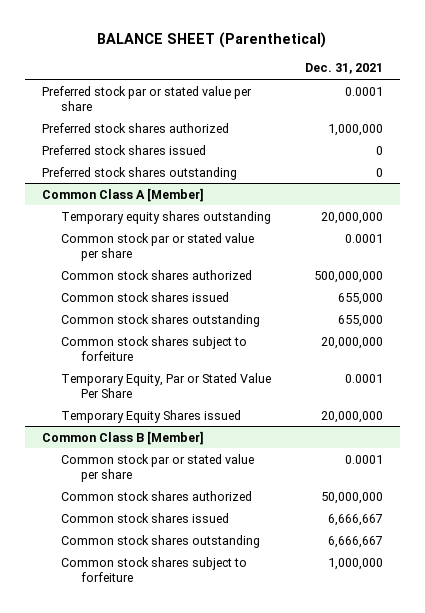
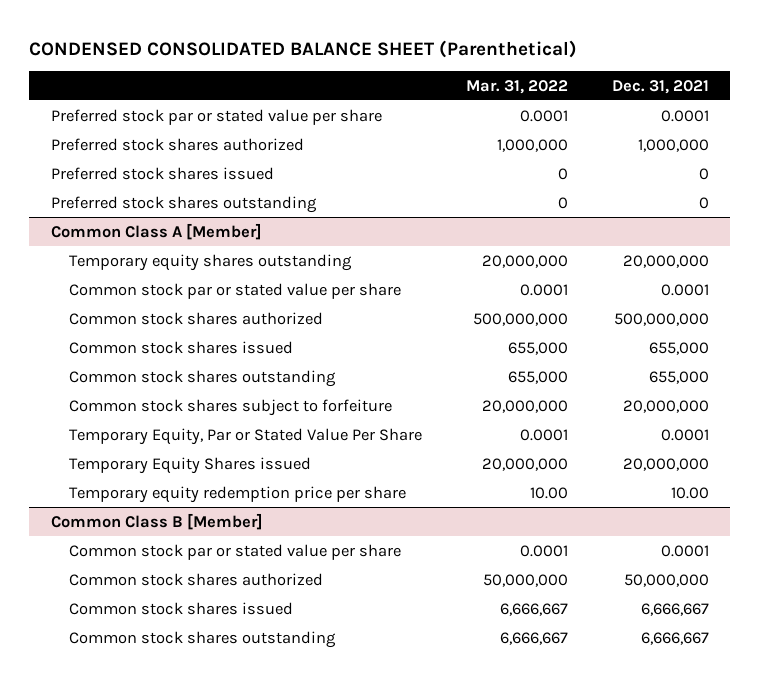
- BALANCE SHEET (Parenthetical)
+ CONDENSED CONSOLIDATED BALANCE SHEET (Parenthetical)
- | Dec. 31, 2021
+ | Mar. 31, 2022 | Dec. 31, 2021
@ Common Class A [Member]
+ Temporary equity redemption price per share | 10.00 | 10.00
@ Common Class B [Member]
- Common stock shares subject to forfeiture | 1,000,000

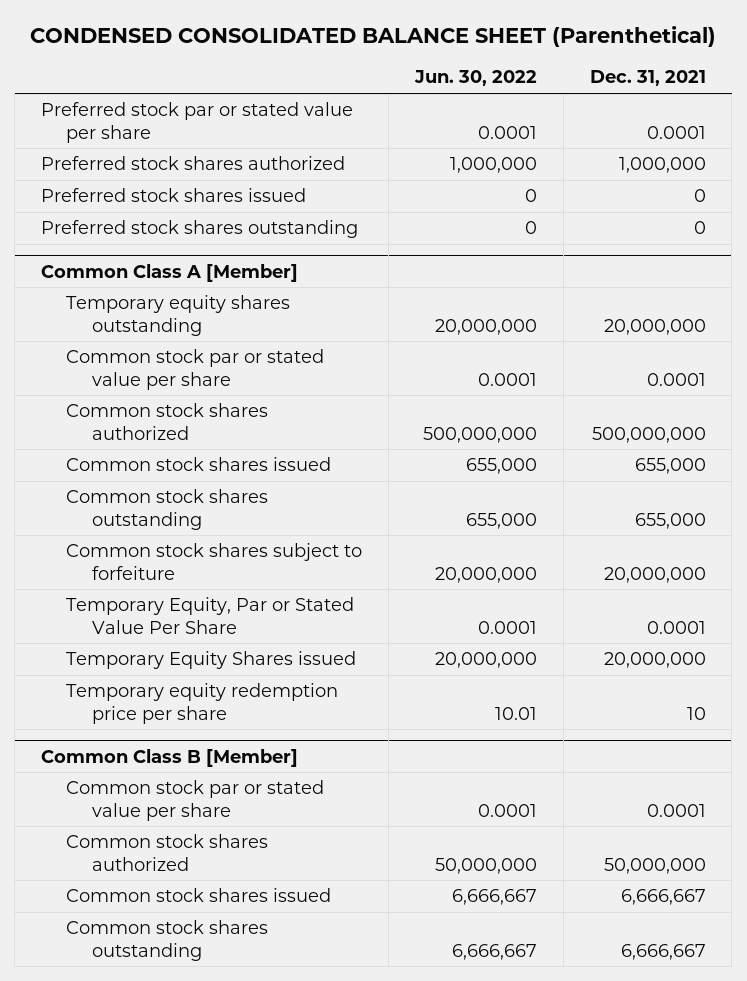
- | Mar. 31, 2022 | Dec. 31, 2021
+ | Jun. 30, 2022 | Dec. 31, 2021
@ Common Class A [Member]
- Temporary equity redemption price per share | 10.00 | 10.00
+ Temporary equity redemption price per share | 10.01 | 10

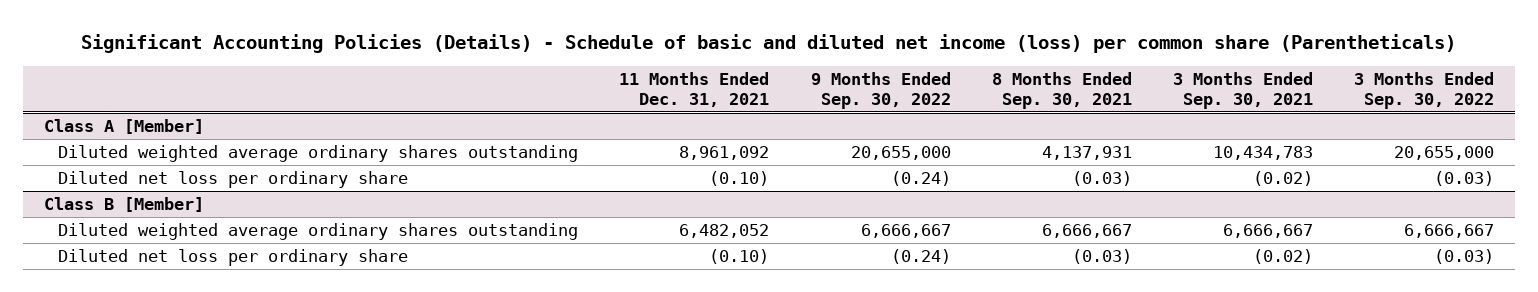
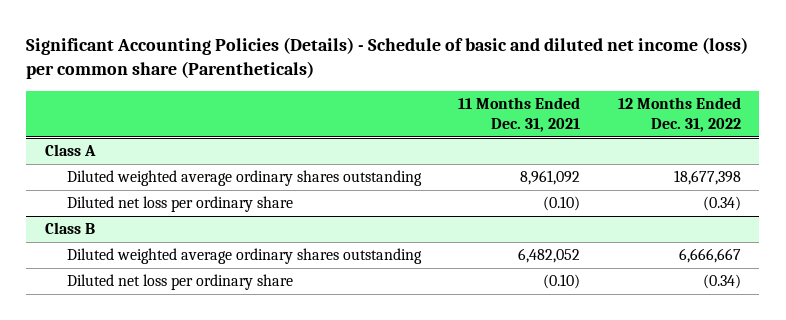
- | 11 Months Ended Dec. 31, 2021 | 9 Months Ended Sep. 30, 2022 | 8 Months Ended Sep. 30, 2021 | 3 Months Ended Sep. 30, 2021 | 3 Months Ended Sep. 30, 2022
+ | 11 Months Ended Dec. 31, 2021 | 12 Months Ended Dec. 31, 2022
- Class A [Member]
+ Class A
- Class B [Member]
+ Class B

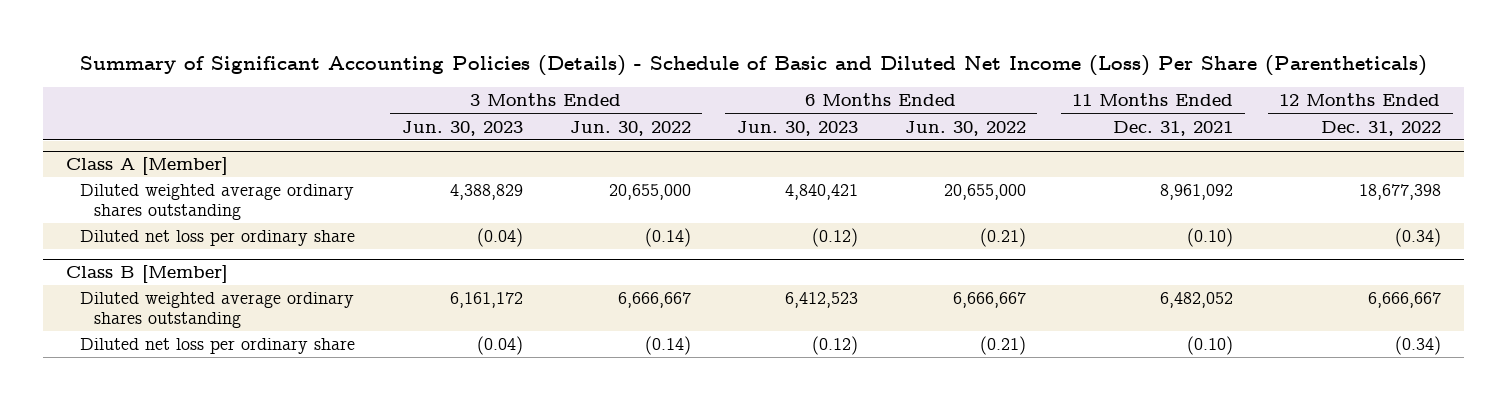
- Significant Accounting Policies (Details) - Schedule of basic and diluted net income (loss) per common share (Parentheticals)
+ Summary of Significant Accounting Policies (Details) - Schedule of Basic and Diluted Net Income (Loss) Per Share (Parentheticals)
- | 11 Months Ended Dec. 31, 2021 | 12 Months Ended Dec. 31, 2022
+ | 3 Months Ended Jun. 30, 2023 | 3 Months Ended Jun. 30, 2022 | 6 Months Ended Jun. 30, 2023 | 6 Months Ended Jun. 30, 2022 | 11 Months Ended Dec. 31, 2021 | 12 Months Ended Dec. 31, 2022
- Class A
+ Class A [Member]
- Class B
+ Class B [Member]

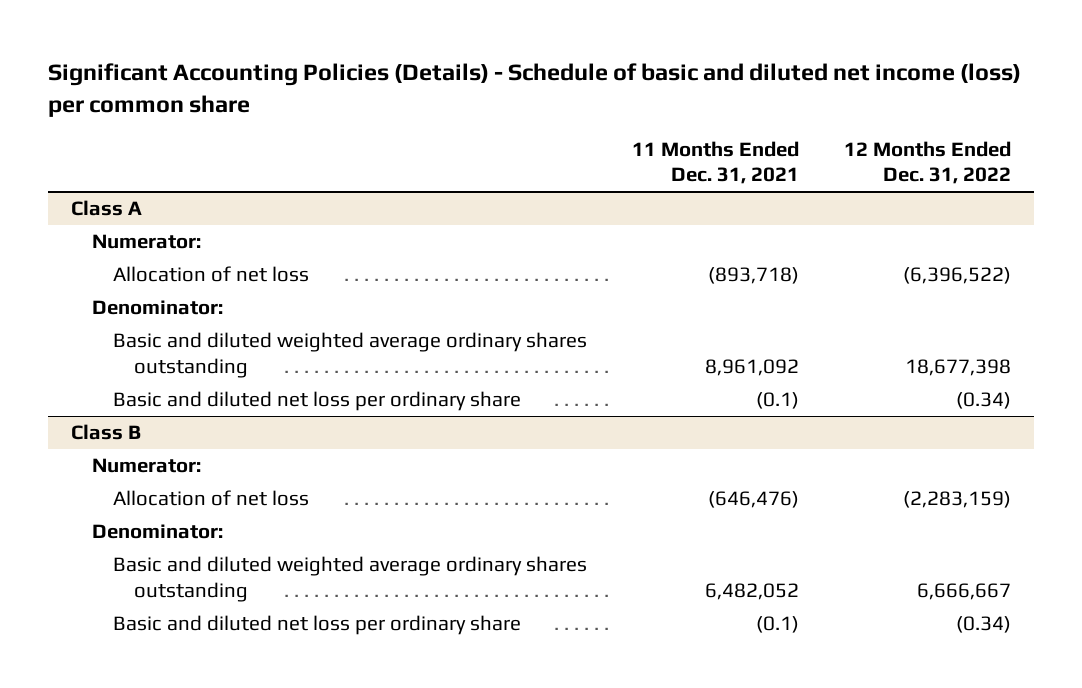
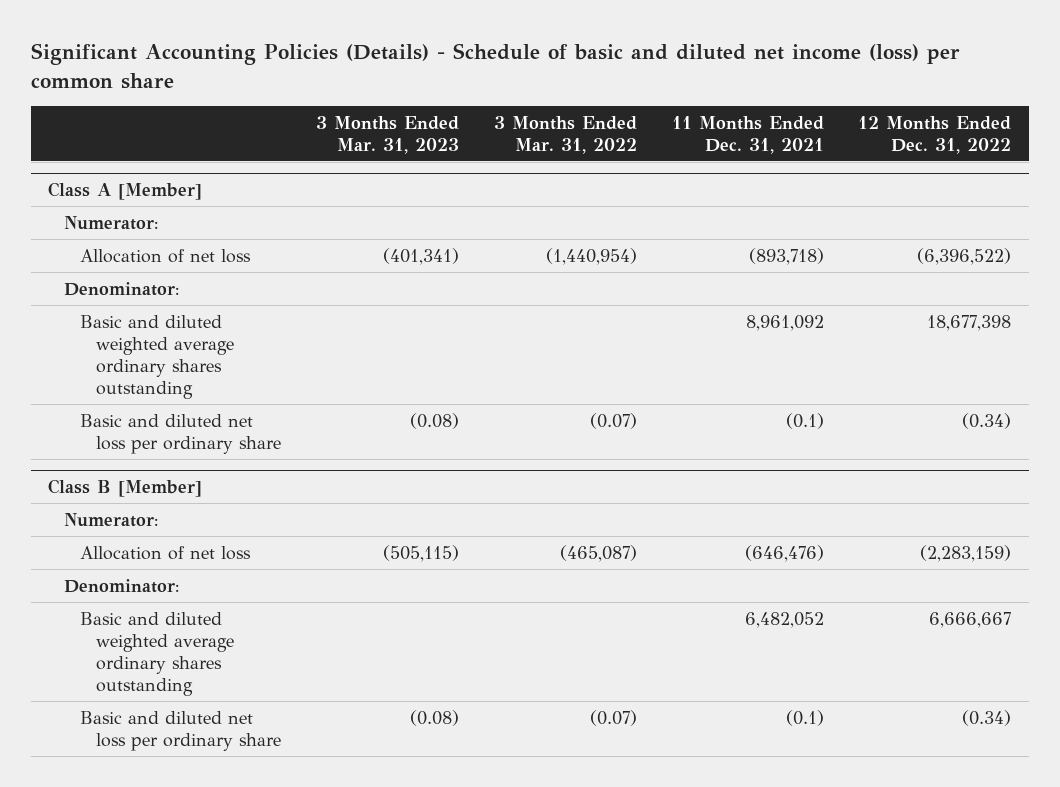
- | 11 Months Ended Dec. 31, 2021 | 12 Months Ended Dec. 31, 2022
+ | 3 Months Ended Mar. 31, 2023 | 3 Months Ended Mar. 31, 2022 | 11 Months Ended Dec. 31, 2021 | 12 Months Ended Dec. 31, 2022
- Class A
+ Class A [Member]
- Class B
+ Class B [Member]

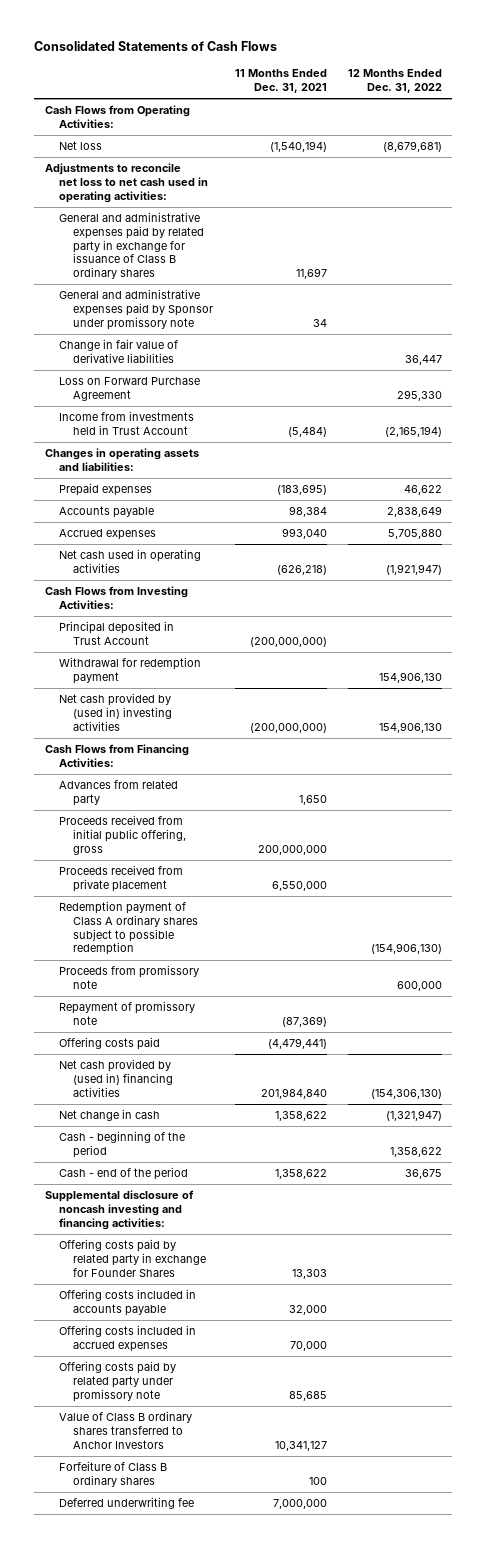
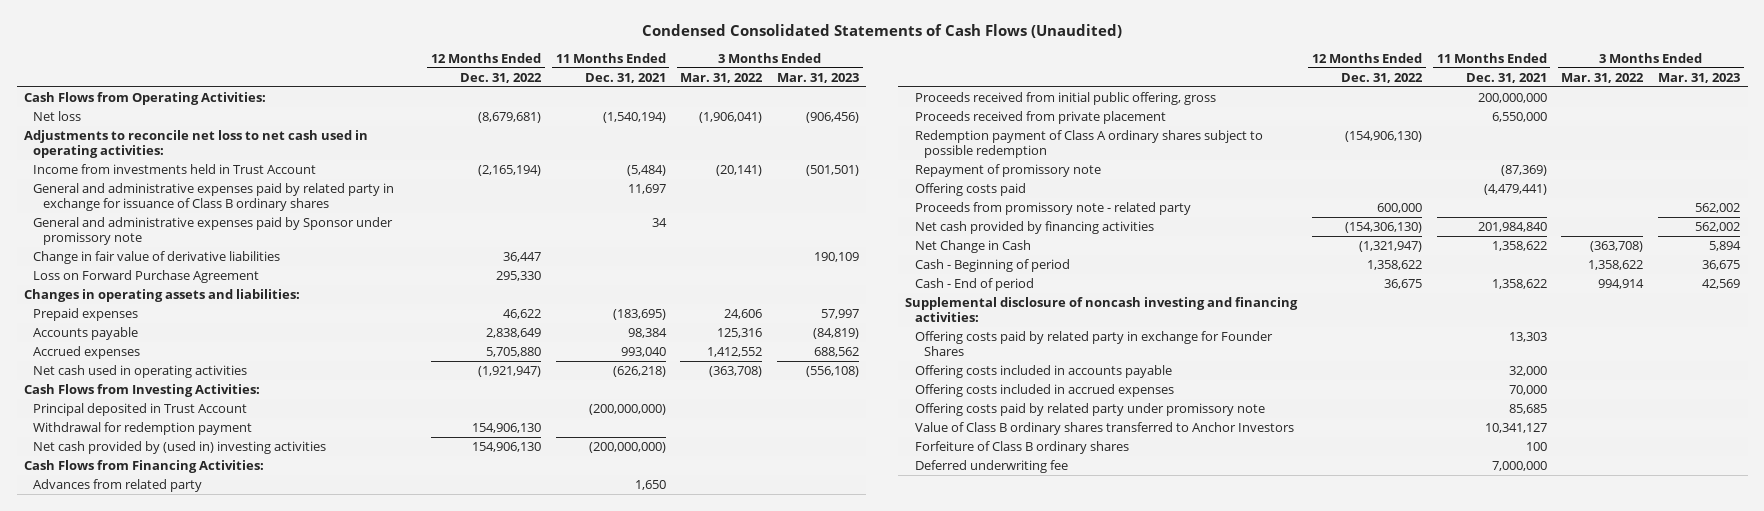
- Consolidated Statements of Cash Flows
+ Condensed Consolidated Statements of Cash Flows (Unaudited)
- | 11 Months Ended Dec. 31, 2021 | 12 Months Ended Dec. 31, 2022
+ | 12 Months Ended Dec. 31, 2022 | 11 Months Ended Dec. 31, 2021 | 3 Months Ended Mar. 31, 2022 | 3 Months Ended Mar. 31, 2023
moved up: Income from investments held in Trust Account | (2,165,194) | (5,484) | (20,141) | (501,501)
- Proceeds from promissory note | | 600,000
- Net cash provided by (used in) financing activities | 201,984,840 | (154,306,130)
- Net change in cash | 1,358,622 | (1,321,947)
- Cash - beginning of the period | | 1,358,622
- Cash - end of the period | 1,358,622 | 36,675
+ Proceeds from promissory note - related party | 600,000 | | | 562,002
+ Net cash provided by financing activities | (154,306,130) | 201,984,840 | | 562,002
+ Net Change in Cash | (1,321,947) | 1,358,622 | (363,708) | 5,894
+ Cash - Beginning of period | 1,358,622 | | 1,358,622 | 36,675
+ Cash - End of period | 36,675 | 1,358,622 | 994,914 | 42,569

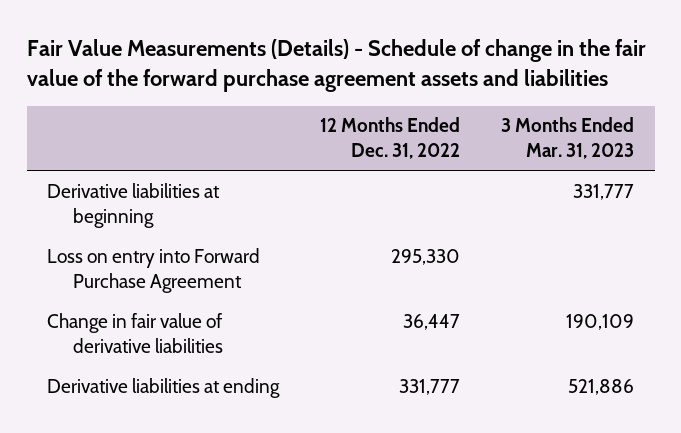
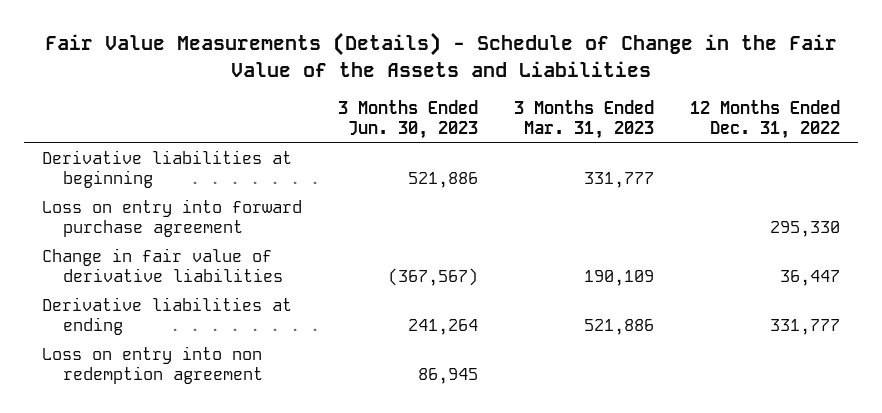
- Fair Value Measurements (Details) - Schedule of change in the fair value of the forward purchase agreement assets and liabilities
+ Fair Value Measurements (Details) - Schedule of Change in the Fair Value of the Assets and Liabilities
- | 12 Months Ended Dec. 31, 2022 | 3 Months Ended Mar. 31, 2023
+ | 3 Months Ended Jun. 30, 2023 | 3 Months Ended Mar. 31, 2023 | 12 Months Ended Dec. 31, 2022
- Loss on entry into Forward Purchase Agreement | 295,330 |
+ Loss on entry into forward purchase agreement | | | 295,330
+ Loss on entry into non redemption agreement | 86,945 | |

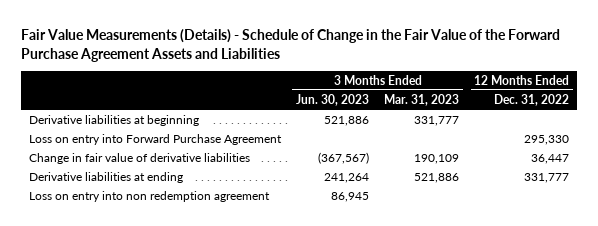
- Fair Value Measurements (Details) - Schedule of Change in the Fair Value of the Assets and Liabilities
+ Fair Value Measurements (Details) - Schedule of Change in the Fair Value of the Forward Purchase Agreement Assets and Liabilities
- Loss on entry into forward purchase agreement | | | 295,330
+ Loss on entry into Forward Purchase Agreement | | | 295,330

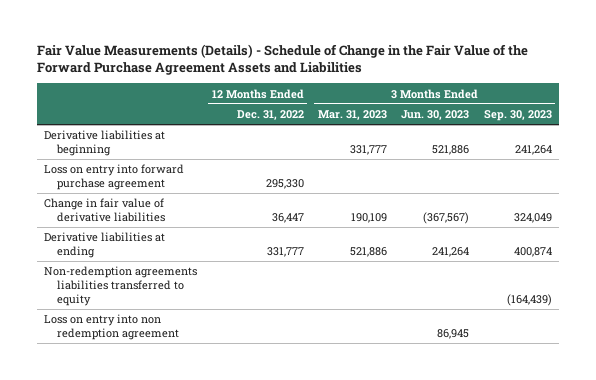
- | 3 Months Ended Jun. 30, 2023 | 3 Months Ended Mar. 31, 2023 | 12 Months Ended Dec. 31, 2022
+ | 12 Months Ended Dec. 31, 2022 | 3 Months Ended Mar. 31, 2023 | 3 Months Ended Jun. 30, 2023 | 3 Months Ended Sep. 30, 2023
- Loss on entry into Forward Purchase Agreement | | | 295,330
+ Loss on entry into forward purchase agreement | 295,330 | | |
+ Non-redemption agreements liabilities transferred to equity | | | | (164,439)

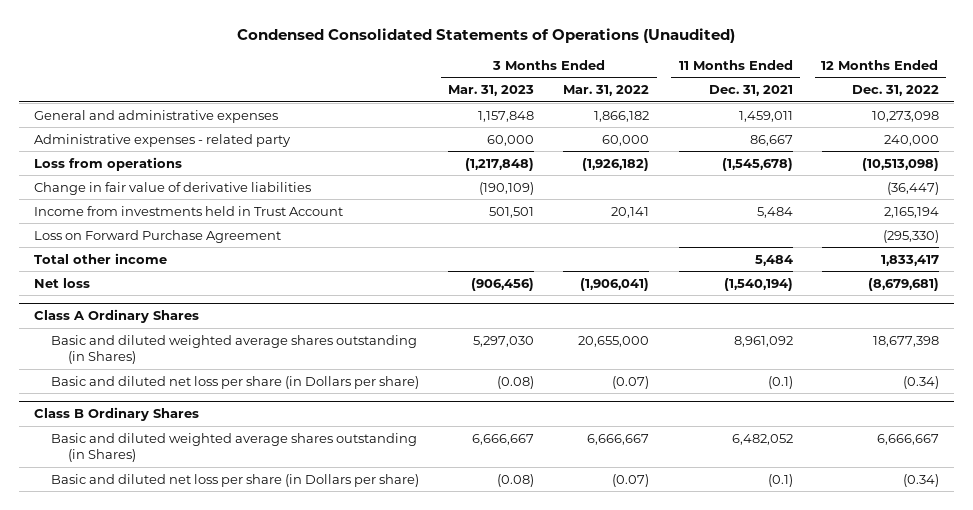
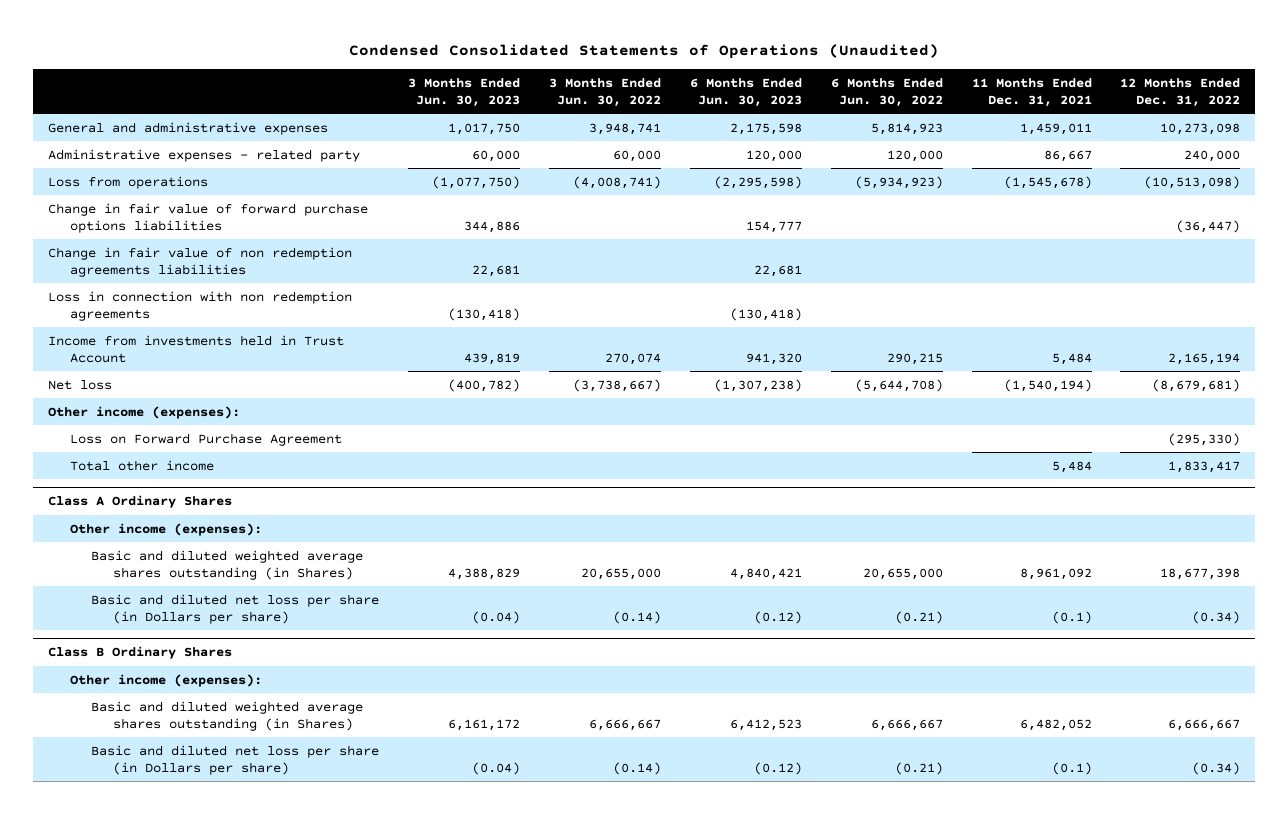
- | 3 Months Ended Mar. 31, 2023 | 3 Months Ended Mar. 31, 2022 | 11 Months Ended Dec. 31, 2021 | 12 Months Ended Dec. 31, 2022
+ | 3 Months Ended Jun. 30, 2023 | 3 Months Ended Jun. 30, 2022 | 6 Months Ended Jun. 30, 2023 | 6 Months Ended Jun. 30, 2022 | 11 Months Ended Dec. 31, 2021 | 12 Months Ended Dec. 31, 2022
- Change in fair value of derivative liabilities | (190,109) | | | (36,447)
+ Change in fair value of forward purchase options liabilities | 344,886 | | 154,777 | | | (36,447)
+ Change in fair value of non redemption agreements liabilities | 22,681 | | 22,681 | | |
+ Loss in connection with non redemption agreements | (130,418) | | (130,418) | | |
moved up: Net loss | (400,782) | (3,738,667) | (1,307,238) | (5,644,708) | (1,540,194) | (8,679,681)
+ Other income (expenses):
@ Class A Ordinary Shares
+ Other income (expenses):
@ Class B Ordinary Shares
+ Other income (expenses):

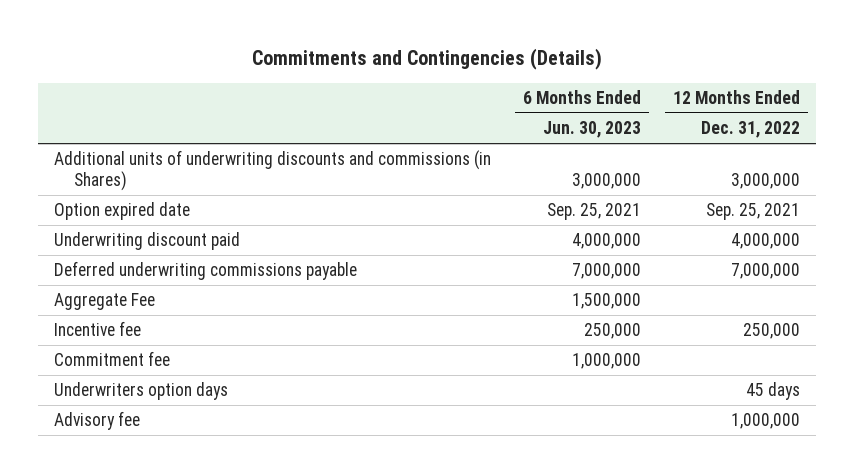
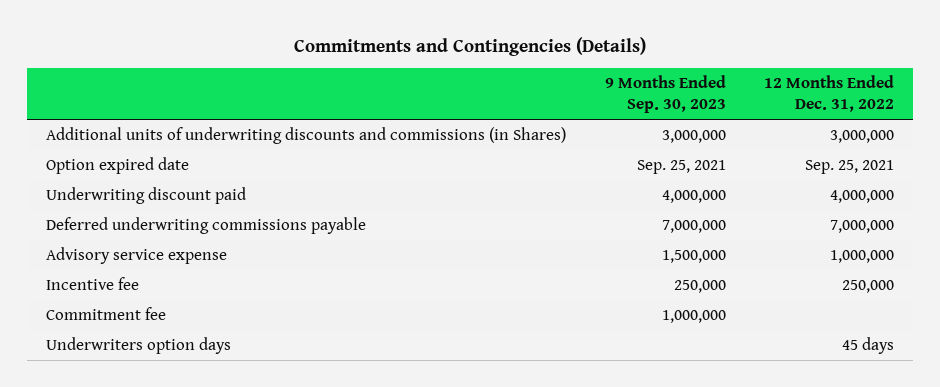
- | 6 Months Ended Jun. 30, 2023 | 12 Months Ended Dec. 31, 2022
+ | 9 Months Ended Sep. 30, 2023 | 12 Months Ended Dec. 31, 2022
- Aggregate Fee | 1,500,000 |
+ Advisory service expense | 1,500,000 | 1,000,000
- Advisory fee | | 1,000,000

